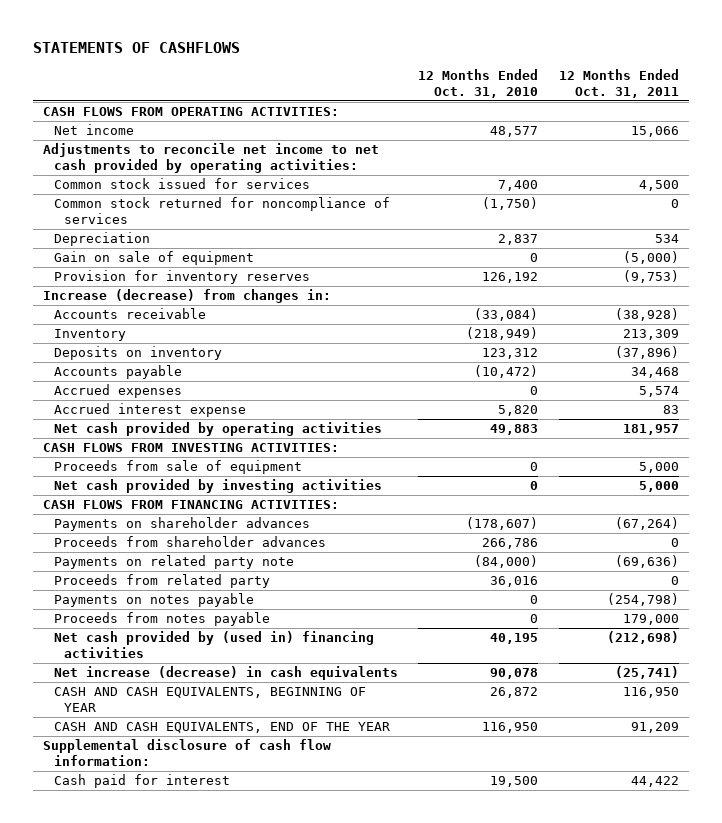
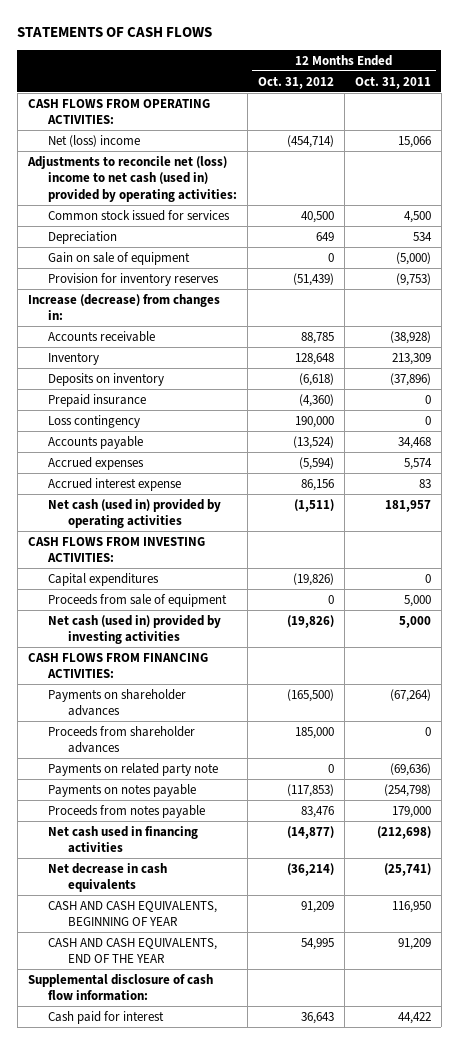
- STATEMENTS OF CASHFLOWS
+ STATEMENTS OF CASH FLOWS
- | 12 Months Ended Oct. 31, 2010 | 12 Months Ended Oct. 31, 2011
+ | 12 Months Ended Oct. 31, 2012 | 12 Months Ended Oct. 31, 2011
- Net income | 48,577 | 15,066
- Adjustments to reconcile net income to net cash provided by operating activities:
+ Net (loss) income | (454,714) | 15,066
+ Adjustments to reconcile net (loss) income to net cash (used in) provided by operating activities:
- Common stock returned for noncompliance of services | (1,750) | 0
+ Prepaid insurance | (4,360) | 0
+ Loss contingency | 190,000 | 0
- Net cash provided by operating activities | 49,883 | 181,957
+ Net cash (used in) provided by operating activities | (1,511) | 181,957
+ Capital expenditures | (19,826) | 0
- Net cash provided by investing activities | 0 | 5,000
+ Net cash (used in) provided by investing activities | (19,826) | 5,000
- Proceeds from related party | 36,016 | 0
- Net cash provided by (used in) financing activities | 40,195 | (212,698)
- Net increase (decrease) in cash equivalents | 90,078 | (25,741)
+ Net cash used in financing activities | (14,877) | (212,698)
+ Net decrease in cash equivalents | (36,214) | (25,741)

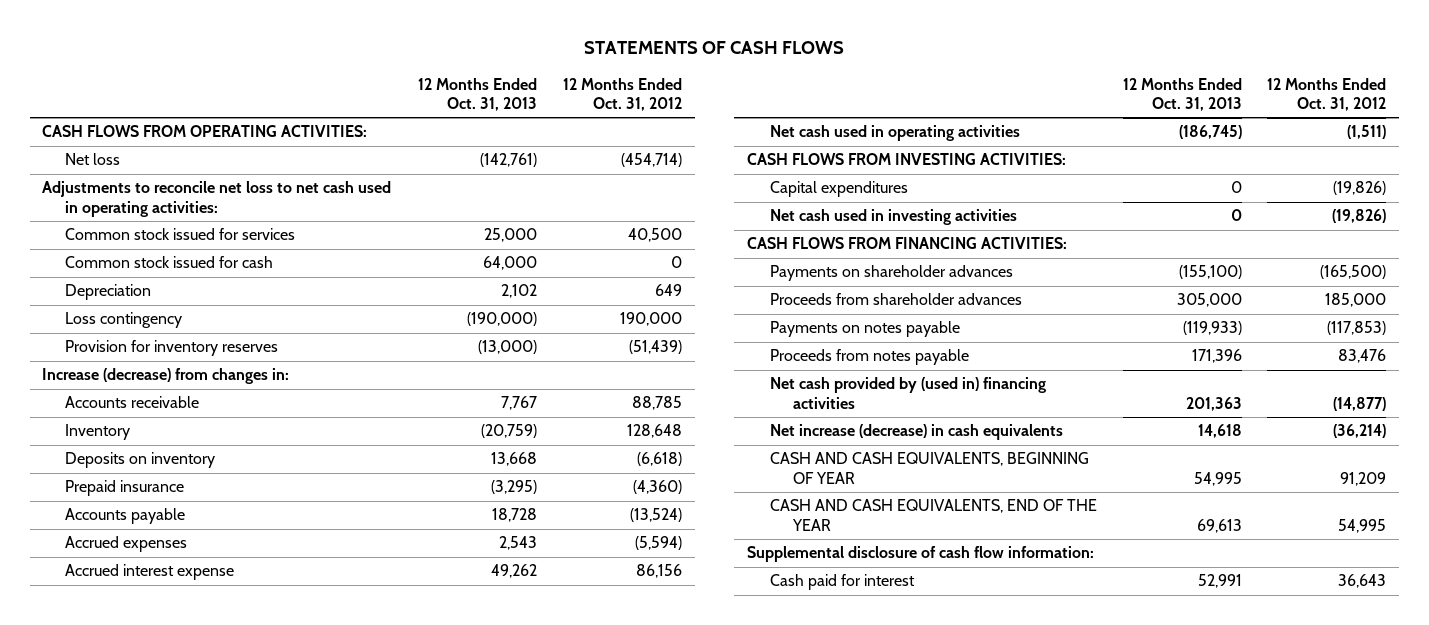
- | 12 Months Ended Oct. 31, 2012 | 12 Months Ended Oct. 31, 2011
+ | 12 Months Ended Oct. 31, 2013 | 12 Months Ended Oct. 31, 2012
- Net (loss) income | (454,714) | 15,066
- Adjustments to reconcile net (loss) income to net cash (used in) provided by operating activities:
+ Net loss | (142,761) | (454,714)
+ Adjustments to reconcile net loss to net cash used in operating activities:
+ Common stock issued for cash | 64,000 | 0
- Gain on sale of equipment | 0 | (5,000)
moved up: Loss contingency | (190,000) | 190,000
- Net cash (used in) provided by operating activities | (1,511) | 181,957
+ Net cash used in operating activities | (186,745) | (1,511)
- Proceeds from sale of equipment | 0 | 5,000
- Net cash (used in) provided by investing activities | (19,826) | 5,000
+ Net cash used in investing activities | 0 | (19,826)
- Payments on related party note | 0 | (69,636)
- Net cash used in financing activities | (14,877) | (212,698)
- Net decrease in cash equivalents | (36,214) | (25,741)
+ Net cash provided by (used in) financing activities | 201,363 | (14,877)
+ Net increase (decrease) in cash equivalents | 14,618 | (36,214)

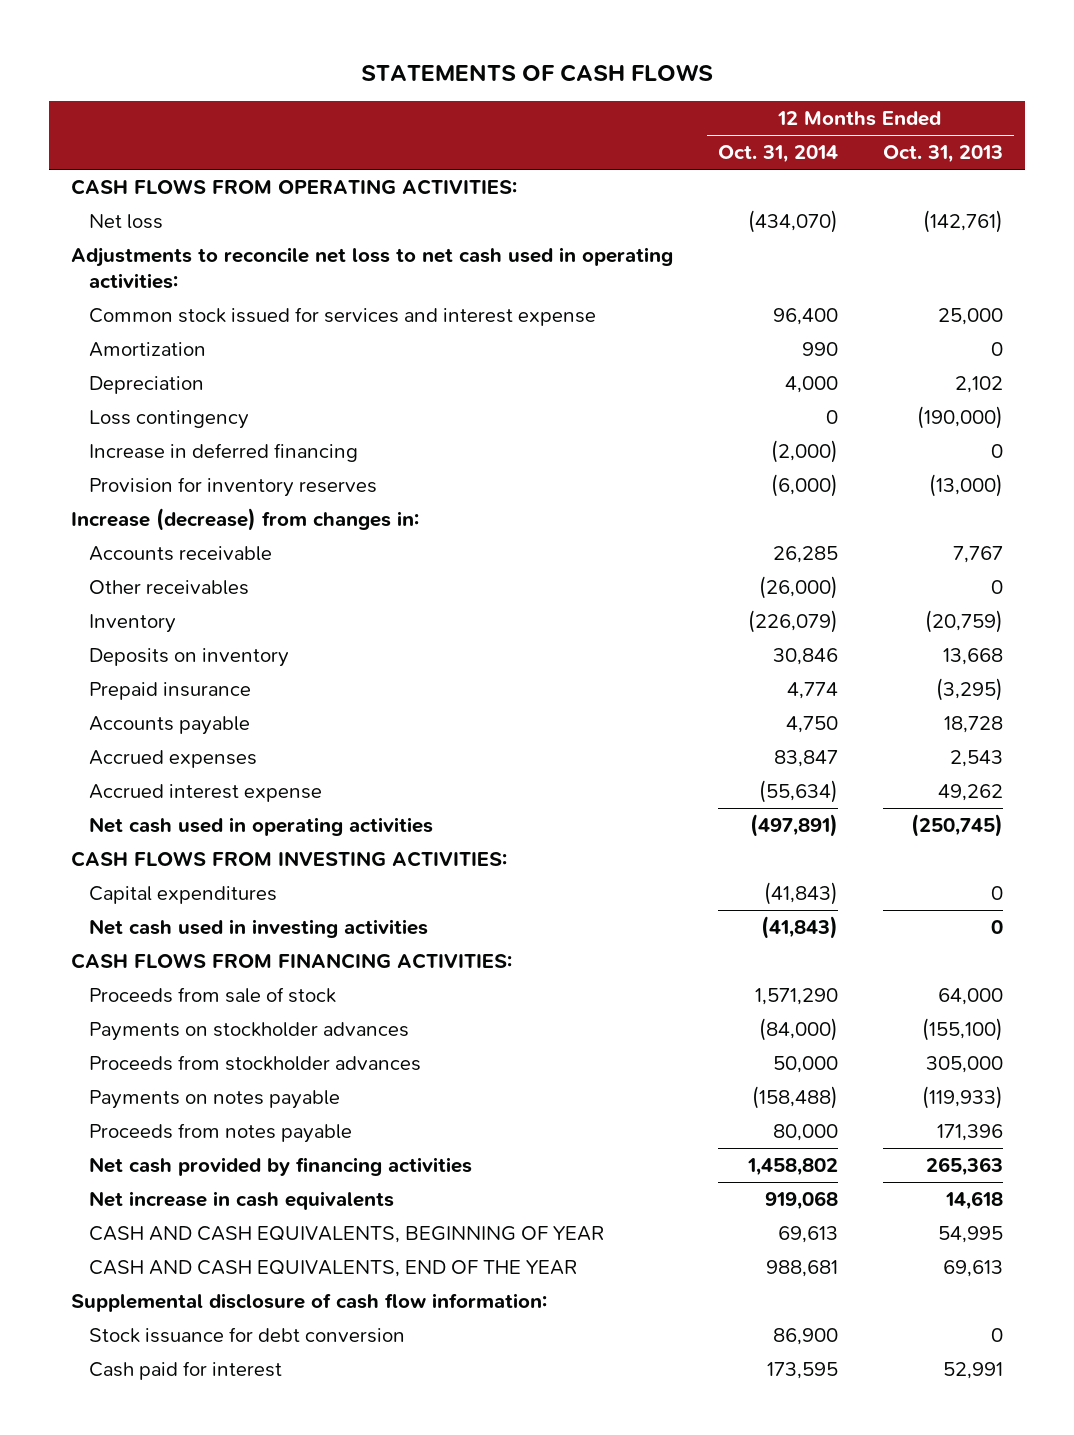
- | 12 Months Ended Oct. 31, 2013 | 12 Months Ended Oct. 31, 2012
+ | 12 Months Ended Oct. 31, 2014 | 12 Months Ended Oct. 31, 2013
- Common stock issued for services | 25,000 | 40,500
- Common stock issued for cash | 64,000 | 0
+ Common stock issued for services and interest expense | 96,400 | 25,000
+ Amortization | 990 | 0
+ Increase in deferred financing | (2,000) | 0
+ Other receivables | (26,000) | 0
- Net cash used in operating activities | (186,745) | (1,511)
+ Net cash used in operating activities | (497,891) | (250,745)
- Payments on shareholder advances | (155,100) | (165,500)
- Proceeds from shareholder advances | 305,000 | 185,000
+ Proceeds from sale of stock | 1,571,290 | 64,000
+ Payments on stockholder advances | (84,000) | (155,100)
+ Proceeds from stockholder advances | 50,000 | 305,000
- Net cash provided by (used in) financing activities | 201,363 | (14,877)
- Net increase (decrease) in cash equivalents | 14,618 | (36,214)
+ Net cash provided by financing activities | 1,458,802 | 265,363
+ Net increase in cash equivalents | 919,068 | 14,618
+ Stock issuance for debt conversion | 86,900 | 0

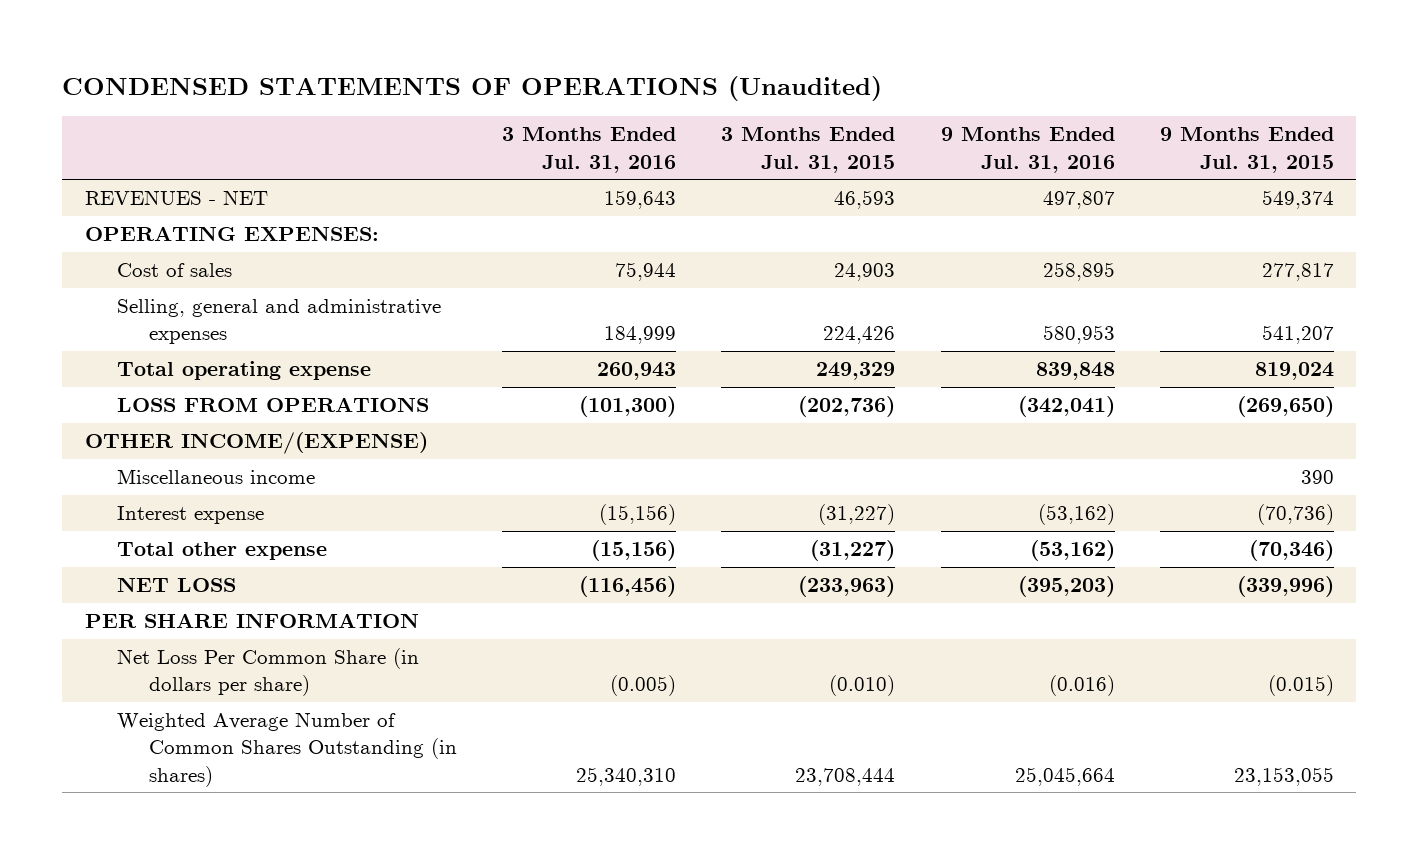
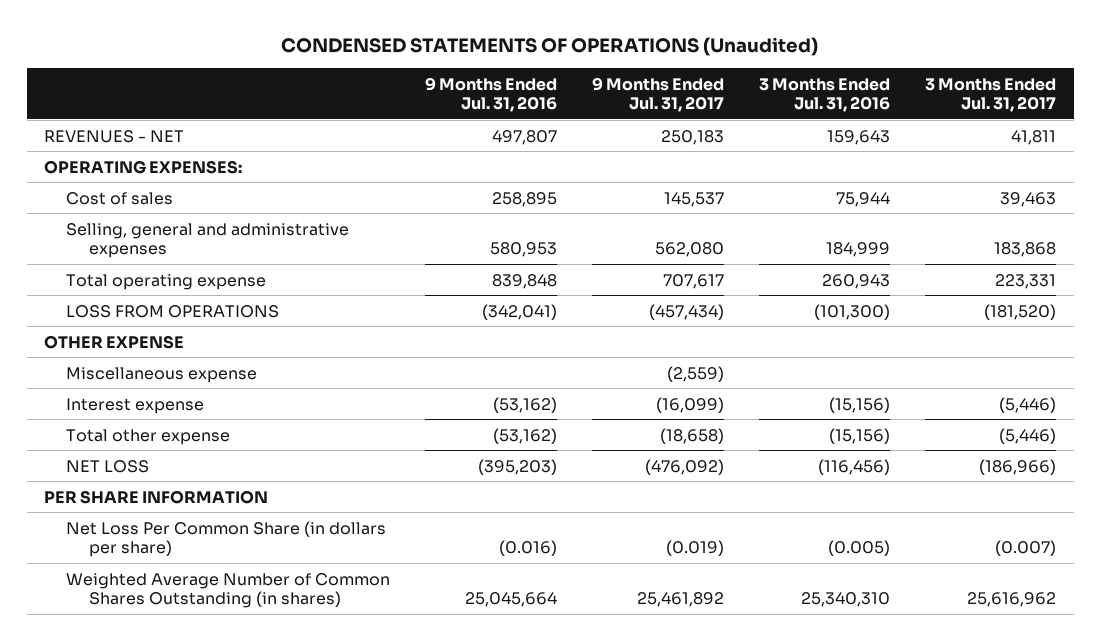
- | 3 Months Ended Jul. 31, 2016 | 3 Months Ended Jul. 31, 2015 | 9 Months Ended Jul. 31, 2016 | 9 Months Ended Jul. 31, 2015
+ | 9 Months Ended Jul. 31, 2016 | 9 Months Ended Jul. 31, 2017 | 3 Months Ended Jul. 31, 2016 | 3 Months Ended Jul. 31, 2017
- OTHER INCOME/(EXPENSE)
- Miscellaneous income | | | | 390
+ OTHER EXPENSE
+ Miscellaneous expense | | (2,559) | |

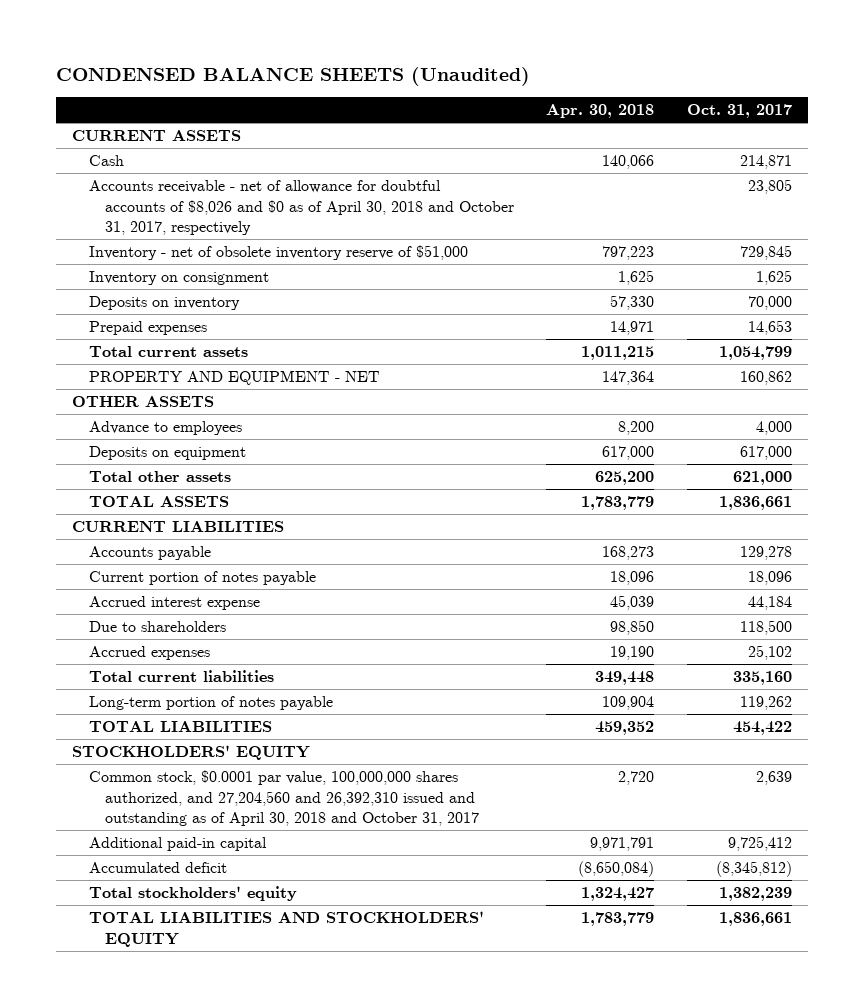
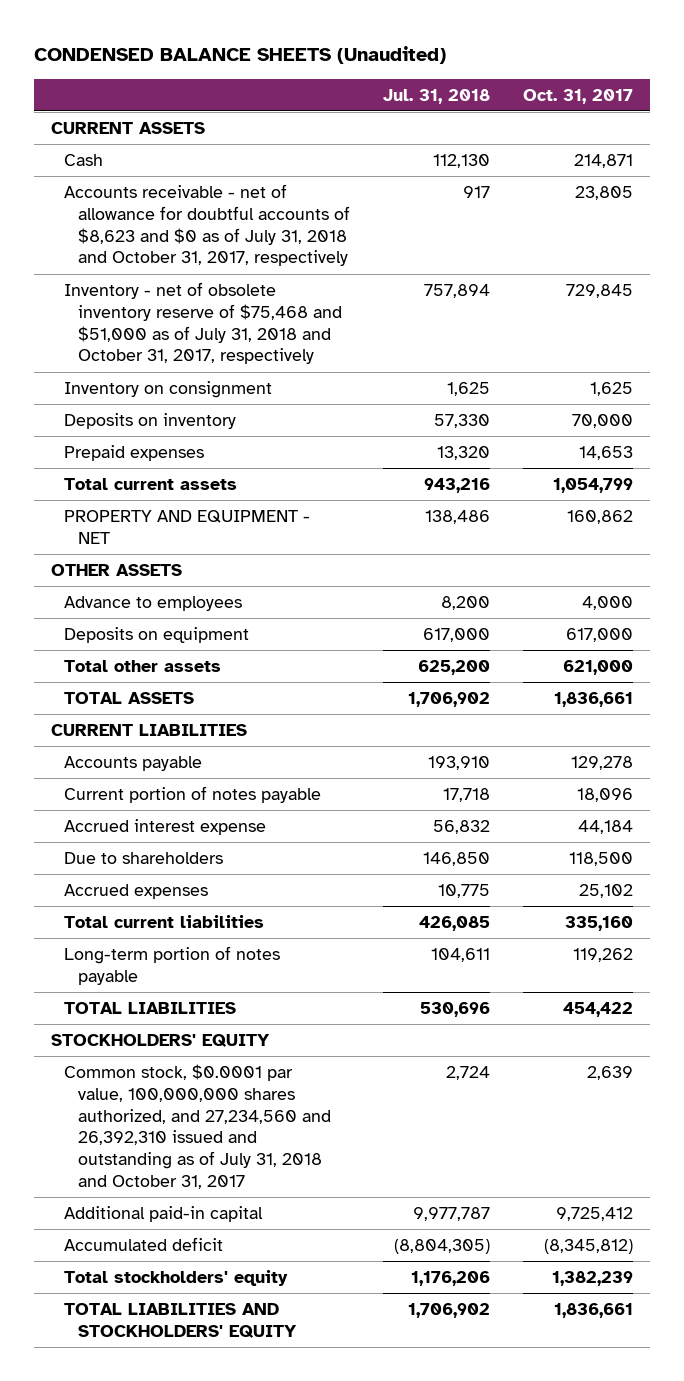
- | Apr. 30, 2018 | Oct. 31, 2017
+ | Jul. 31, 2018 | Oct. 31, 2017
- Accounts receivable - net of allowance for doubtful accounts of $8,026 and $0 as of April 30, 2018 and October 31, 2017, respectively | | 23,805
- Inventory - net of obsolete inventory reserve of $51,000 | 797,223 | 729,845
+ Accounts receivable - net of allowance for doubtful accounts of $8,623 and $0 as of July 31, 2018 and October 31, 2017, respectively | 917 | 23,805
+ Inventory - net of obsolete inventory reserve of $75,468 and $51,000 as of July 31, 2018 and October 31, 2017, respectively | 757,894 | 729,845
- Common stock, $0.0001 par value, 100,000,000 shares authorized, and 27,204,560 and 26,392,310 issued and outstanding as of April 30, 2018 and October 31, 2017 | 2,720 | 2,639
+ Common stock, $0.0001 par value, 100,000,000 shares authorized, and 27,234,560 and 26,392,310 issued and outstanding as of July 31, 2018 and October 31, 2017 | 2,724 | 2,639

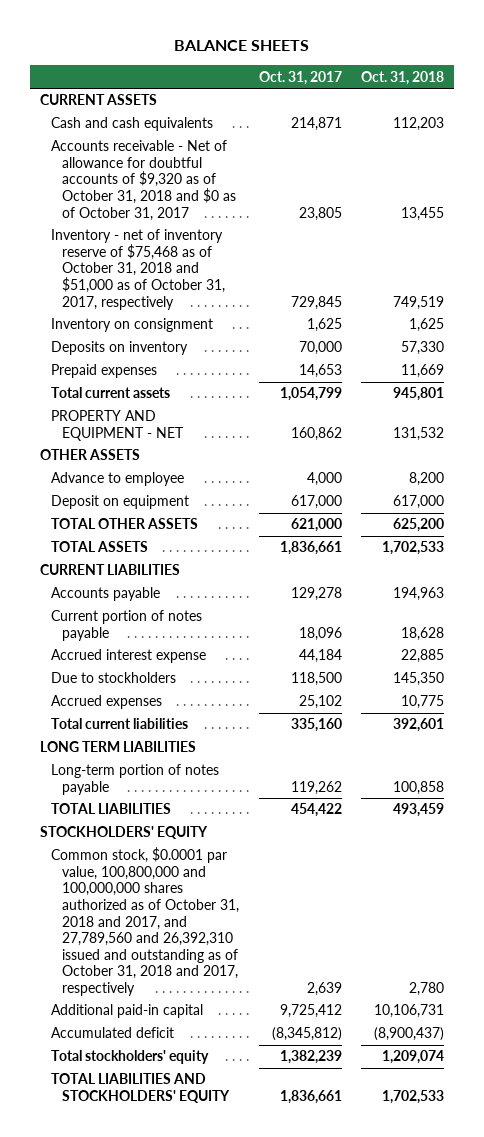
- CONDENSED BALANCE SHEETS (Unaudited)
+ BALANCE SHEETS
- | Jul. 31, 2018 | Oct. 31, 2017
+ | Oct. 31, 2017 | Oct. 31, 2018
- Cash | 112,130 | 214,871
- Accounts receivable - net of allowance for doubtful accounts of $8,623 and $0 as of July 31, 2018 and October 31, 2017, respectively | 917 | 23,805
- Inventory - net of obsolete inventory reserve of $75,468 and $51,000 as of July 31, 2018 and October 31, 2017, respectively | 757,894 | 729,845
+ Cash and cash equivalents | 214,871 | 112,203
+ Accounts receivable - Net of allowance for doubtful accounts of $9,320 as of October 31, 2018 and $0 as of October 31, 2017 | 23,805 | 13,455
+ Inventory - net of inventory reserve of $75,468 as of October 31, 2018 and $51,000 as of October 31, 2017, respectively | 729,845 | 749,519
- Advance to employees | 8,200 | 4,000
- Deposits on equipment | 617,000 | 617,000
- Total other assets | 625,200 | 621,000
+ Advance to employee | 4,000 | 8,200
+ Deposit on equipment | 617,000 | 617,000
+ TOTAL OTHER ASSETS | 621,000 | 625,200
- Due to shareholders | 146,850 | 118,500
+ Due to stockholders | 118,500 | 145,350
+ LONG TERM LIABILITIES
- Common stock, $0.0001 par value, 100,000,000 shares authorized, and 27,234,560 and 26,392,310 issued and outstanding as of July 31, 2018 and October 31, 2017 | 2,724 | 2,639
+ Common stock, $0.0001 par value, 100,800,000 and 100,000,000 shares authorized as of October 31, 2018 and 2017, and 27,789,560 and 26,392,310 issued and outstanding as of October 31, 2018 and 2017, respectively | 2,639 | 2,780

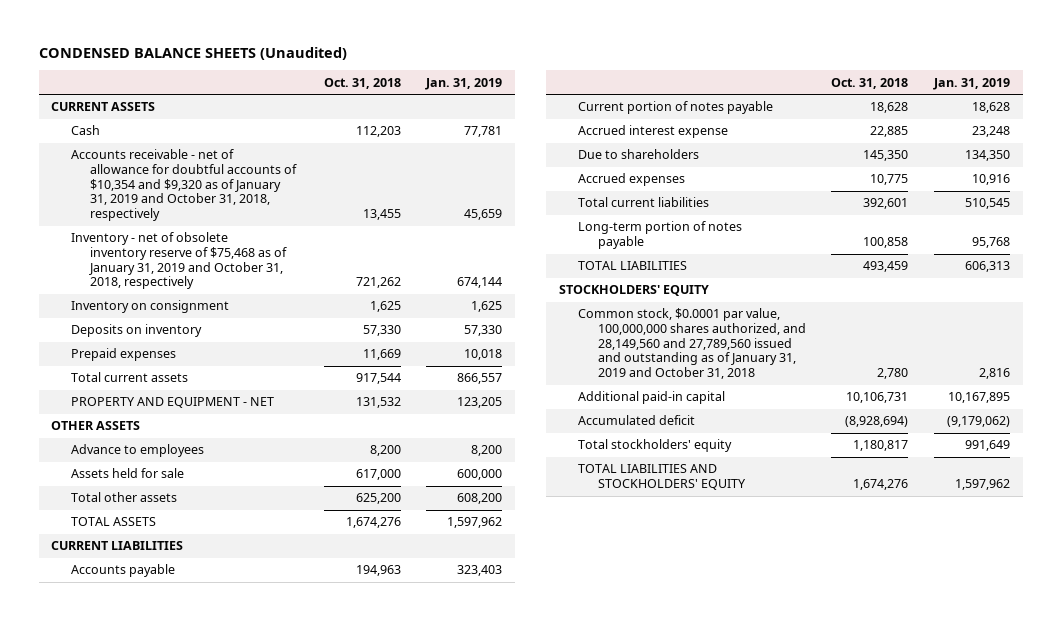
- BALANCE SHEETS
+ CONDENSED BALANCE SHEETS (Unaudited)
- | Oct. 31, 2017 | Oct. 31, 2018
+ | Oct. 31, 2018 | Jan. 31, 2019
- Cash and cash equivalents | 214,871 | 112,203
- Accounts receivable - Net of allowance for doubtful accounts of $9,320 as of October 31, 2018 and $0 as of October 31, 2017 | 23,805 | 13,455
- Inventory - net of inventory reserve of $75,468 as of October 31, 2018 and $51,000 as of October 31, 2017, respectively | 729,845 | 749,519
+ Cash | 112,203 | 77,781
+ Accounts receivable - net of allowance for doubtful accounts of $10,354 and $9,320 as of January 31, 2019 and October 31, 2018, respectively | 13,455 | 45,659
+ Inventory - net of obsolete inventory reserve of $75,468 as of January 31, 2019 and October 31, 2018, respectively | 721,262 | 674,144
- Total current assets | 1,054,799 | 945,801
+ Total current assets | 917,544 | 866,557
- Advance to employee | 4,000 | 8,200
- Deposit on equipment | 617,000 | 617,000
- TOTAL OTHER ASSETS | 621,000 | 625,200
- TOTAL ASSETS | 1,836,661 | 1,702,533
+ Advance to employees | 8,200 | 8,200
+ Assets held for sale | 617,000 | 600,000
+ Total other assets | 625,200 | 608,200
+ TOTAL ASSETS | 1,674,276 | 1,597,962
- Due to stockholders | 118,500 | 145,350
+ Due to shareholders | 145,350 | 134,350
- LONG TERM LIABILITIES
- Common stock, $0.0001 par value, 100,800,000 and 100,000,000 shares authorized as of October 31, 2018 and 2017, and 27,789,560 and 26,392,310 issued and outstanding as of October 31, 2018 and 2017, respectively | 2,639 | 2,780
+ Common stock, $0.0001 par value, 100,000,000 shares authorized, and 28,149,560 and 27,789,560 issued and outstanding as of January 31, 2019 and October 31, 2018 | 2,780 | 2,816
- Accumulated deficit | (8,345,812) | (8,900,437)
- Total stockholders' equity | 1,382,239 | 1,209,074
- TOTAL LIABILITIES AND STOCKHOLDERS' EQUITY | 1,836,661 | 1,702,533
+ Accumulated deficit | (8,928,694) | (9,179,062)
+ Total stockholders' equity | 1,180,817 | 991,649
+ TOTAL LIABILITIES AND STOCKHOLDERS' EQUITY | 1,674,276 | 1,597,962

